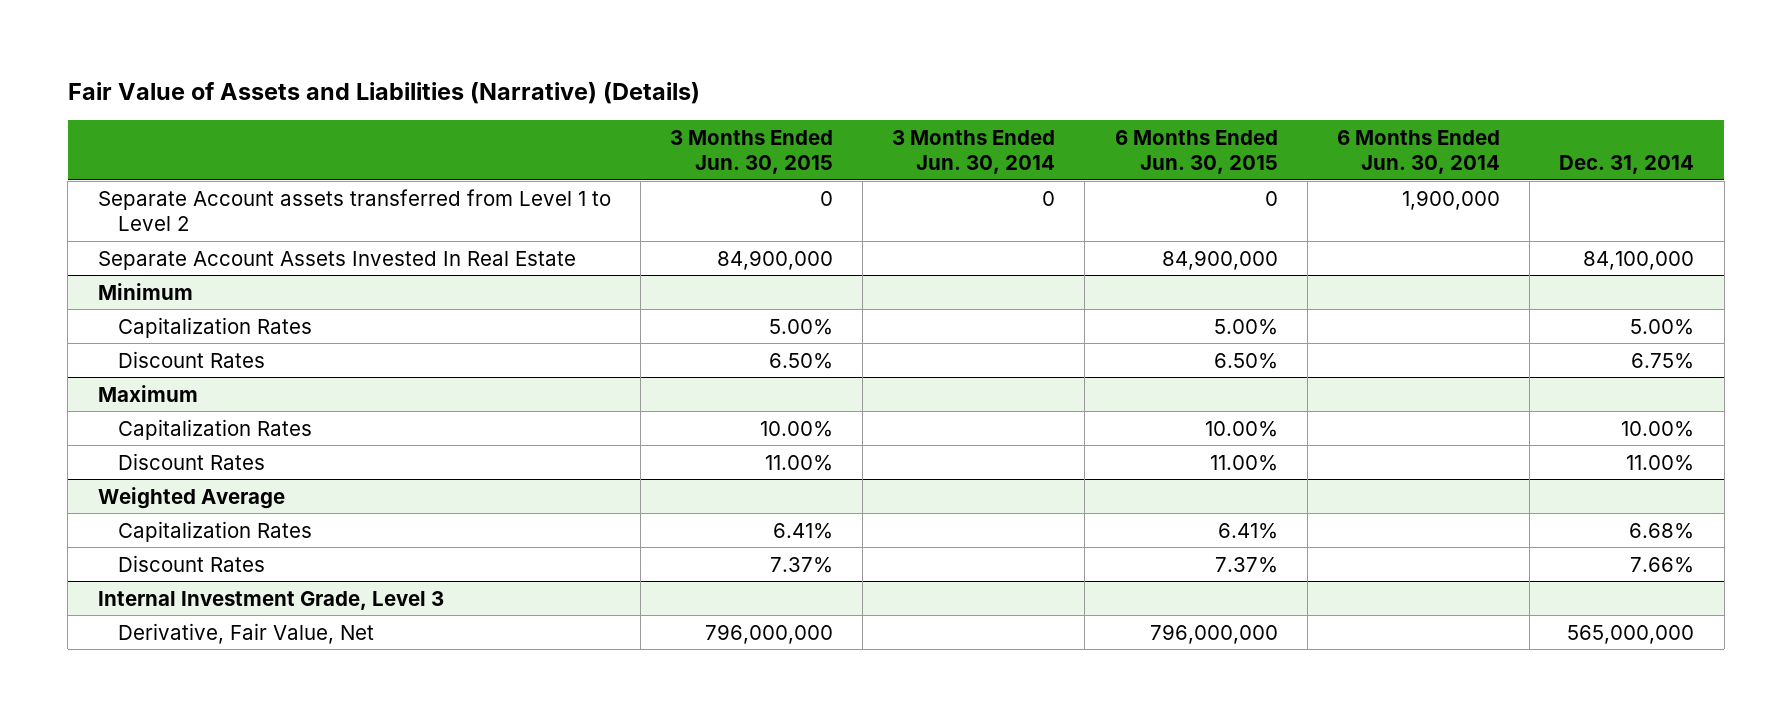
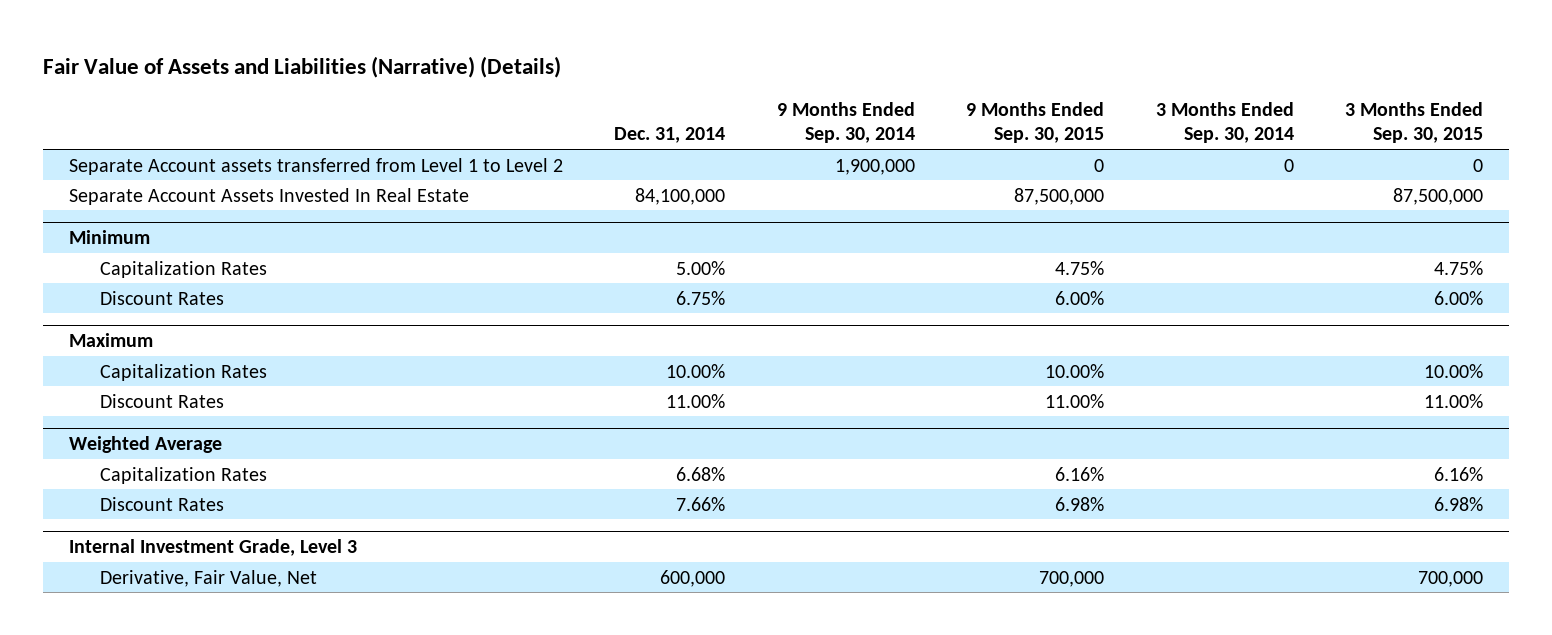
- | 3 Months Ended Jun. 30, 2015 | 3 Months Ended Jun. 30, 2014 | 6 Months Ended Jun. 30, 2015 | 6 Months Ended Jun. 30, 2014 | Dec. 31, 2014
+ | Dec. 31, 2014 | 9 Months Ended Sep. 30, 2014 | 9 Months Ended Sep. 30, 2015 | 3 Months Ended Sep. 30, 2014 | 3 Months Ended Sep. 30, 2015
@ Internal Investment Grade, Level 3
- Derivative, Fair Value, Net | 796,000,000 | | 796,000,000 | | 565,000,000
+ Derivative, Fair Value, Net | 600,000 | | 700,000 | | 700,000

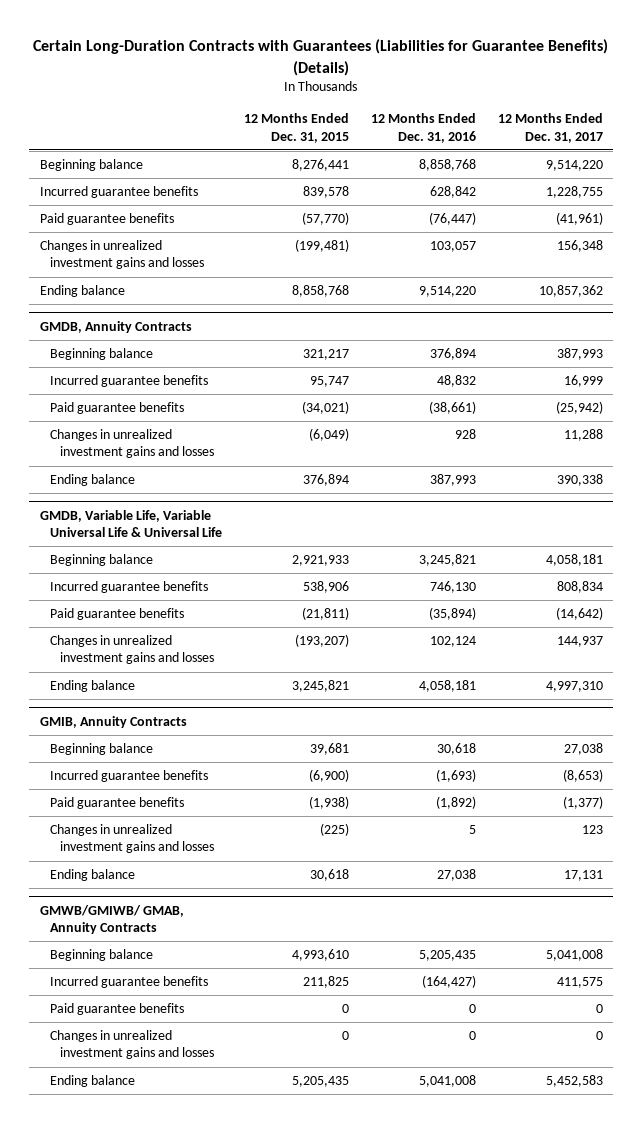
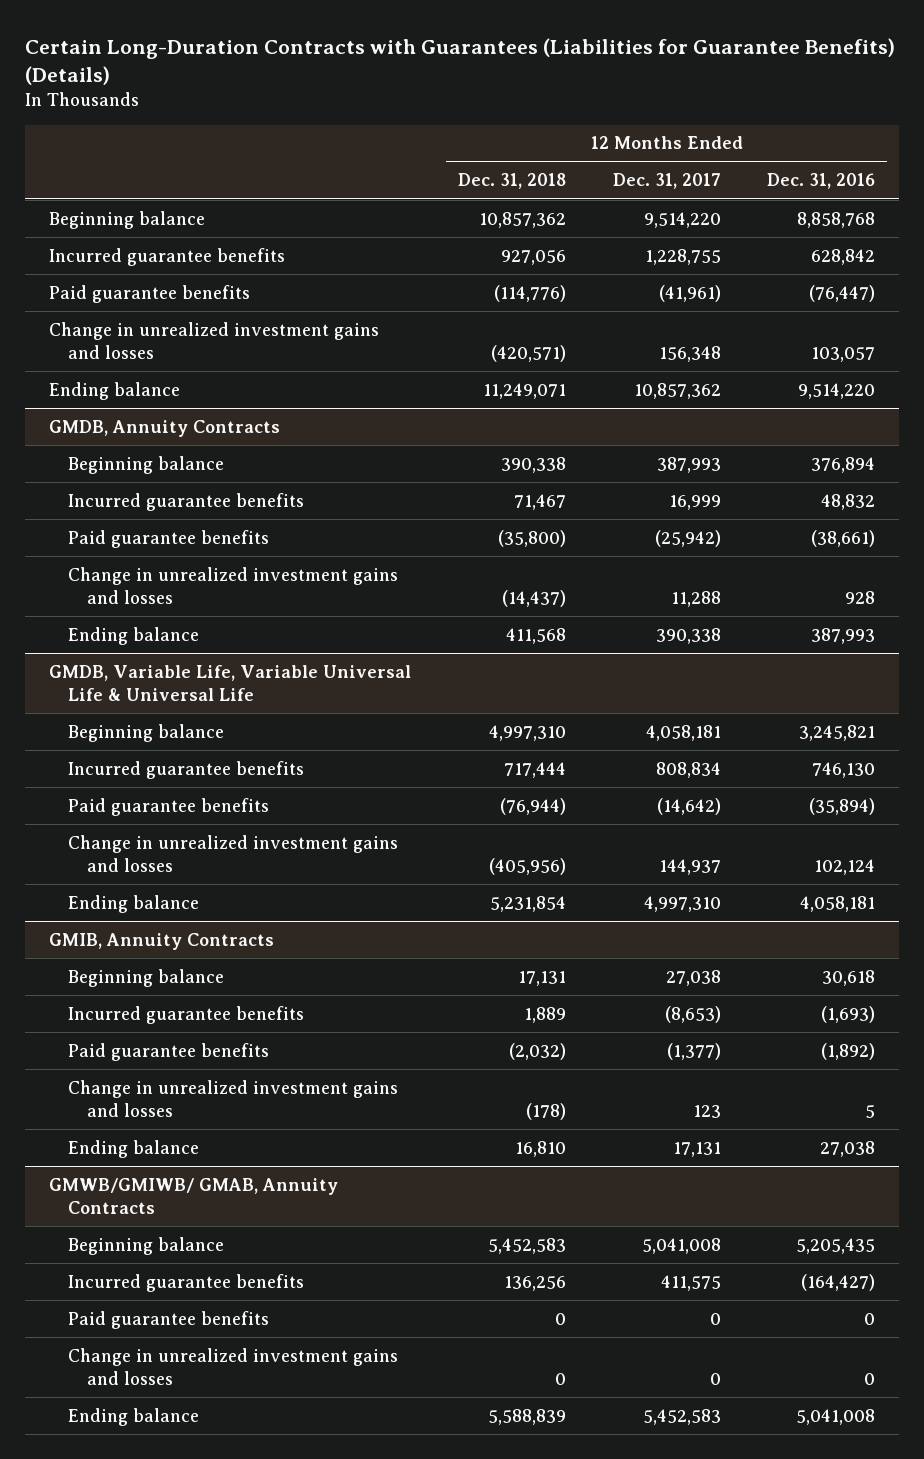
- | 12 Months Ended Dec. 31, 2015 | 12 Months Ended Dec. 31, 2016 | 12 Months Ended Dec. 31, 2017
+ | 12 Months Ended Dec. 31, 2018 | 12 Months Ended Dec. 31, 2017 | 12 Months Ended Dec. 31, 2016
- Changes in unrealized investment gains and losses | (199,481) | 103,057 | 156,348
+ Change in unrealized investment gains and losses | (420,571) | 156,348 | 103,057
@ GMDB, Annuity Contracts
- Changes in unrealized investment gains and losses | (6,049) | 928 | 11,288
+ Change in unrealized investment gains and losses | (14,437) | 11,288 | 928
@ GMDB, Variable Life, Variable Universal Life & Universal Life
- Changes in unrealized investment gains and losses | (193,207) | 102,124 | 144,937
+ Change in unrealized investment gains and losses | (405,956) | 144,937 | 102,124
@ GMIB, Annuity Contracts
- Changes in unrealized investment gains and losses | (225) | 5 | 123
+ Change in unrealized investment gains and losses | (178) | 123 | 5
@ GMWB/GMIWB/ GMAB, Annuity Contracts
- Changes in unrealized investment gains and losses | 0 | 0 | 0
+ Change in unrealized investment gains and losses | 0 | 0 | 0

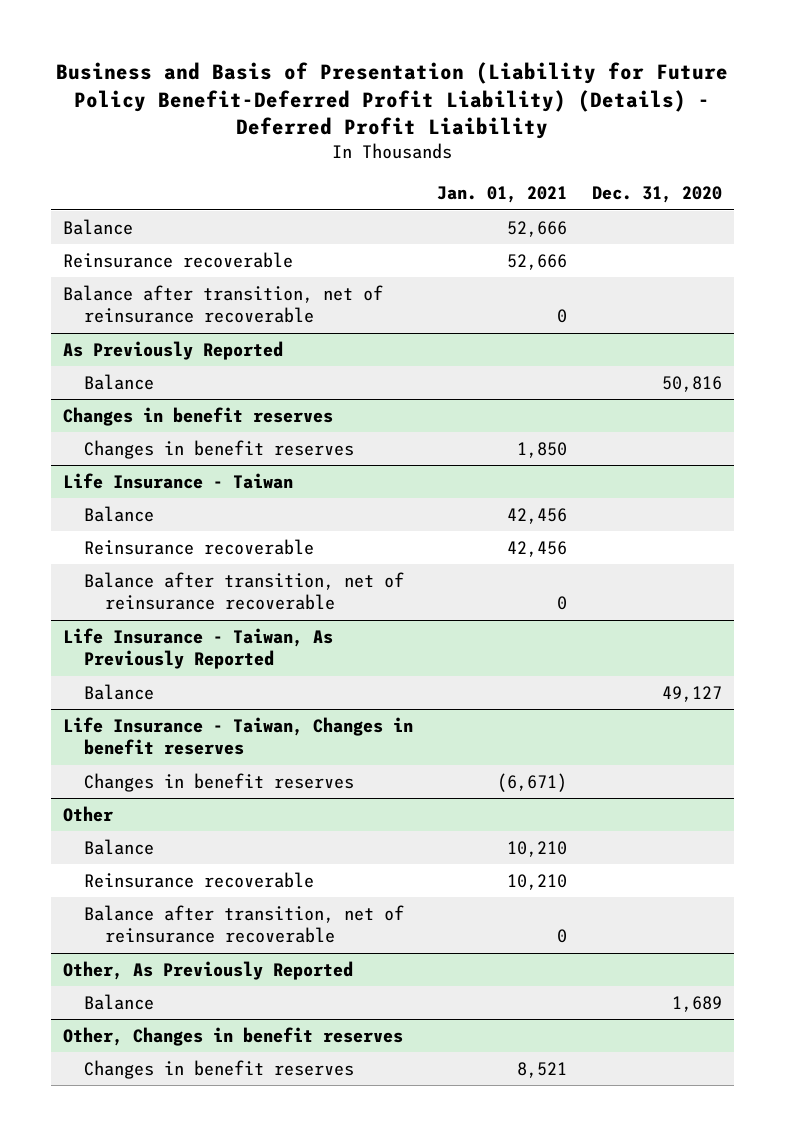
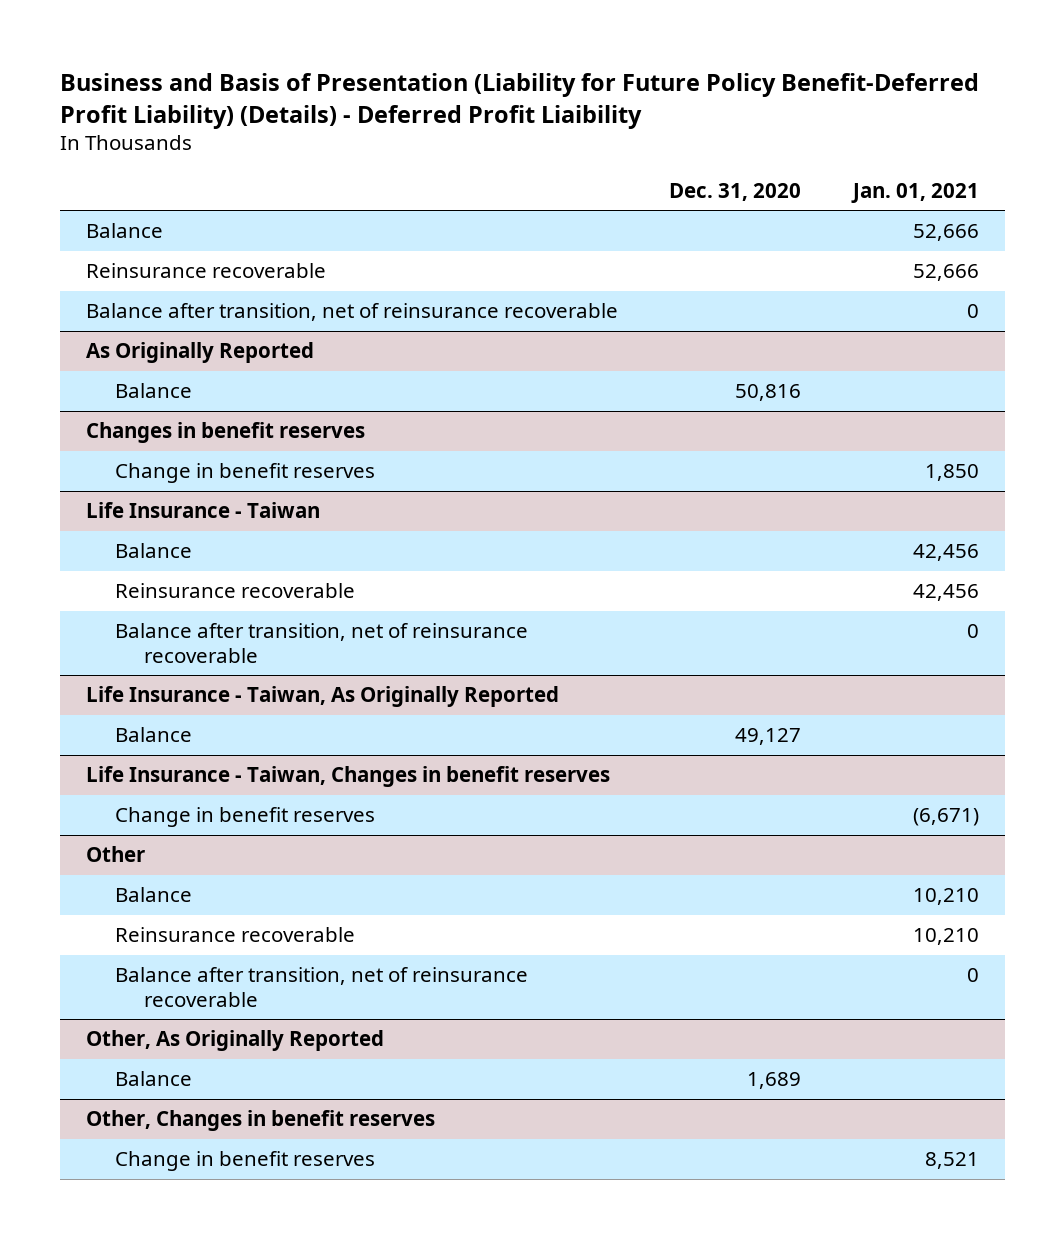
- | Jan. 01, 2021 | Dec. 31, 2020
+ | Dec. 31, 2020 | Jan. 01, 2021
- As Previously Reported
+ As Originally Reported
@ Changes in benefit reserves
- Changes in benefit reserves | 1,850 |
+ Change in benefit reserves | | 1,850
- Life Insurance - Taiwan, As Previously Reported
+ Life Insurance - Taiwan, As Originally Reported
@ Life Insurance - Taiwan, Changes in benefit reserves
- Changes in benefit reserves | (6,671) |
+ Change in benefit reserves | | (6,671)
- Other, As Previously Reported
+ Other, As Originally Reported
@ Other, Changes in benefit reserves
- Changes in benefit reserves | 8,521 |
+ Change in benefit reserves | | 8,521

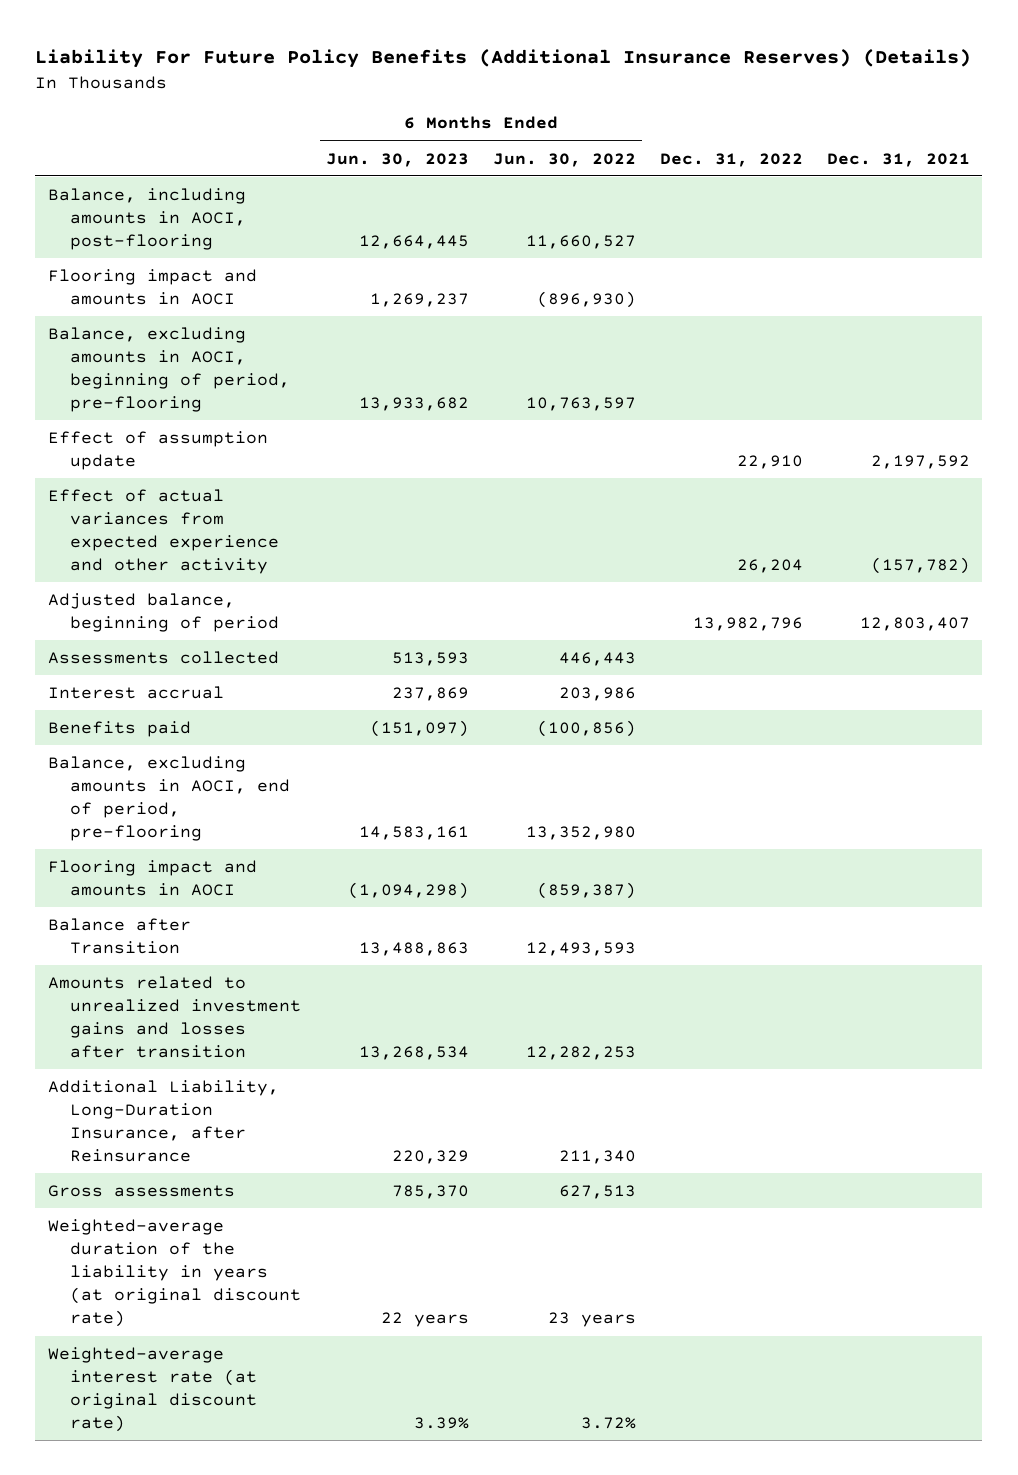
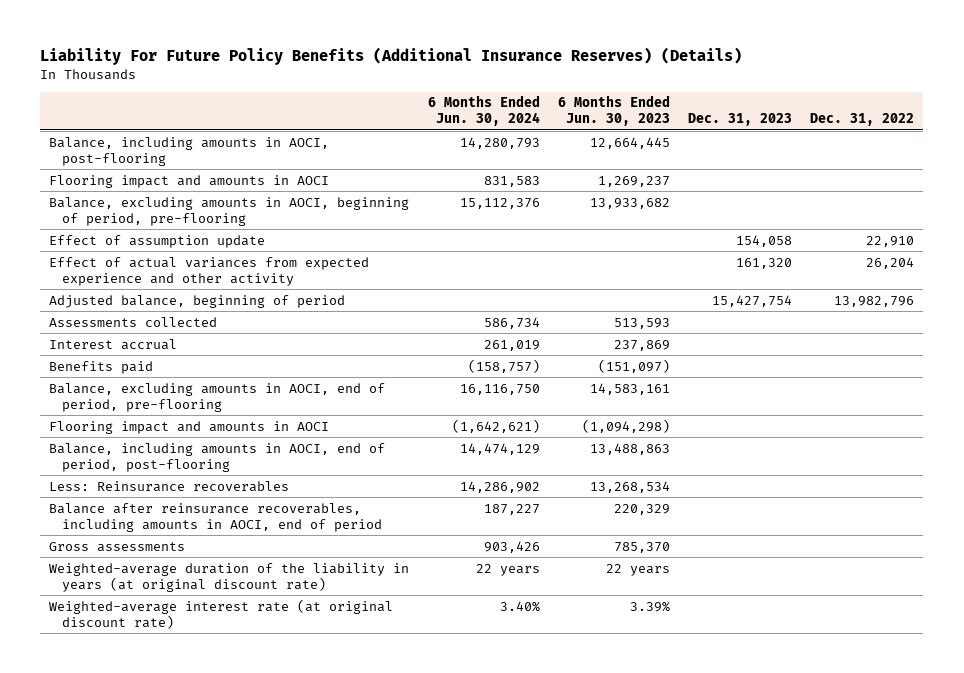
- | 6 Months Ended Jun. 30, 2023 | 6 Months Ended Jun. 30, 2022 | Dec. 31, 2022 | Dec. 31, 2021
+ | 6 Months Ended Jun. 30, 2024 | 6 Months Ended Jun. 30, 2023 | Dec. 31, 2023 | Dec. 31, 2022
- Balance after Transition | 13,488,863 | 12,493,593 | |
- Amounts related to unrealized investment gains and losses after transition | 13,268,534 | 12,282,253 | |
- Additional Liability, Long-Duration Insurance, after Reinsurance | 220,329 | 211,340 | |
+ Balance, including amounts in AOCI, end of period, post-flooring | 14,474,129 | 13,488,863 | |
+ Less: Reinsurance recoverables | 14,286,902 | 13,268,534 | |
+ Balance after reinsurance recoverables, including amounts in AOCI, end of period | 187,227 | 220,329 | |

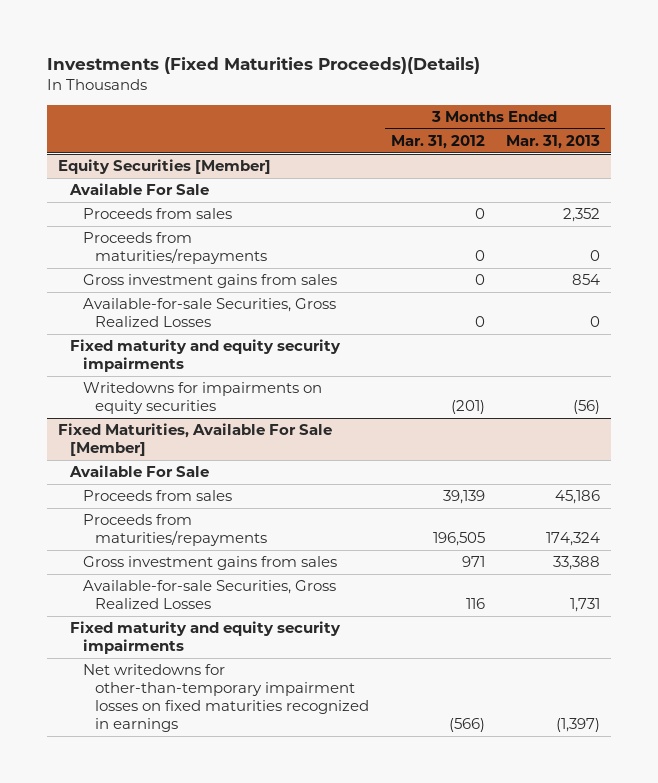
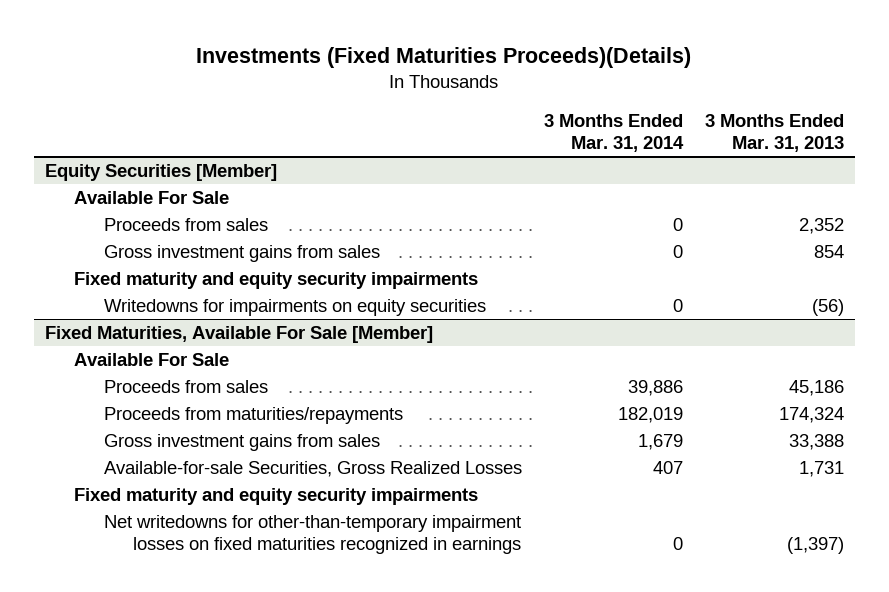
- | 3 Months Ended Mar. 31, 2012 | 3 Months Ended Mar. 31, 2013
+ | 3 Months Ended Mar. 31, 2014 | 3 Months Ended Mar. 31, 2013
@ Equity Securities [Member]
- Proceeds from maturities/repayments | 0 | 0
- Available-for-sale Securities, Gross Realized Losses | 0 | 0

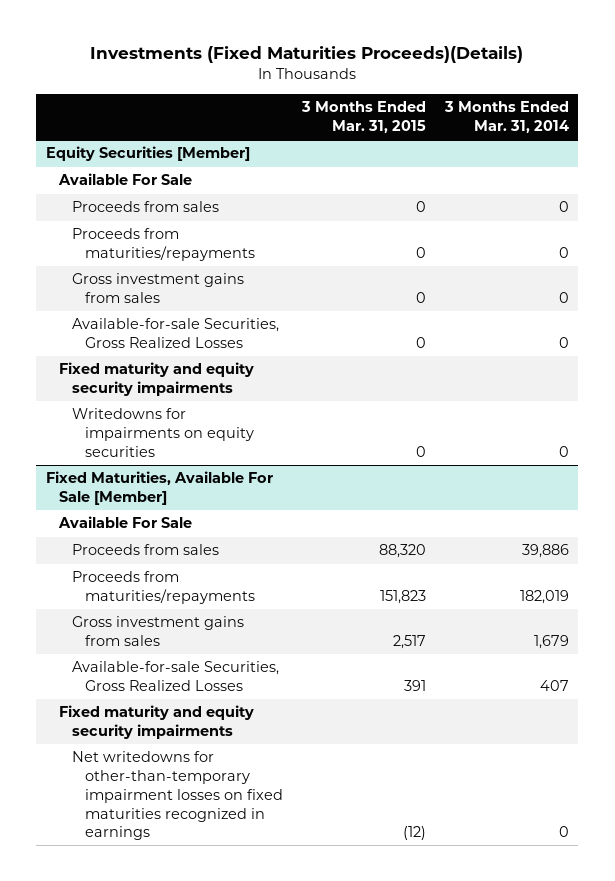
- | 3 Months Ended Mar. 31, 2014 | 3 Months Ended Mar. 31, 2013
+ | 3 Months Ended Mar. 31, 2015 | 3 Months Ended Mar. 31, 2014
@ Equity Securities [Member]
+ Proceeds from maturities/repayments | 0 | 0
+ Available-for-sale Securities, Gross Realized Losses | 0 | 0

